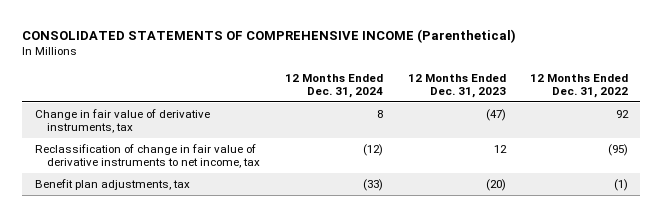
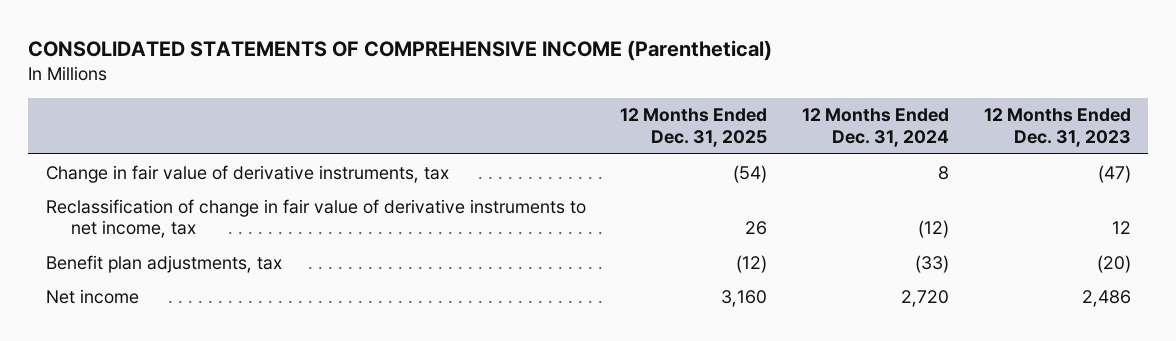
- | 12 Months Ended Dec. 31, 2024 | 12 Months Ended Dec. 31, 2023 | 12 Months Ended Dec. 31, 2022
+ | 12 Months Ended Dec. 31, 2025 | 12 Months Ended Dec. 31, 2024 | 12 Months Ended Dec. 31, 2023
+ Net income | 3,160 | 2,720 | 2,486

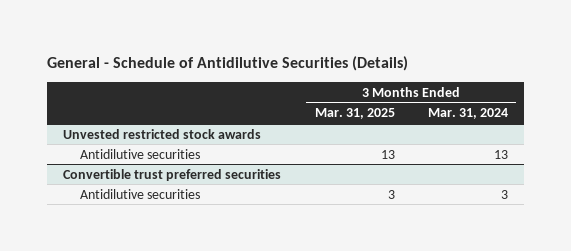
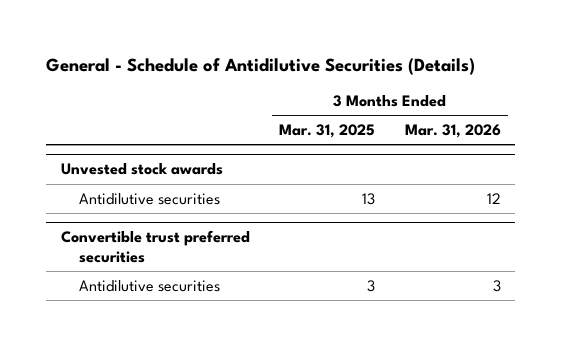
- | 3 Months Ended Mar. 31, 2025 | 3 Months Ended Mar. 31, 2024
+ | 3 Months Ended Mar. 31, 2025 | 3 Months Ended Mar. 31, 2026
- Unvested restricted stock awards
+ Unvested stock awards

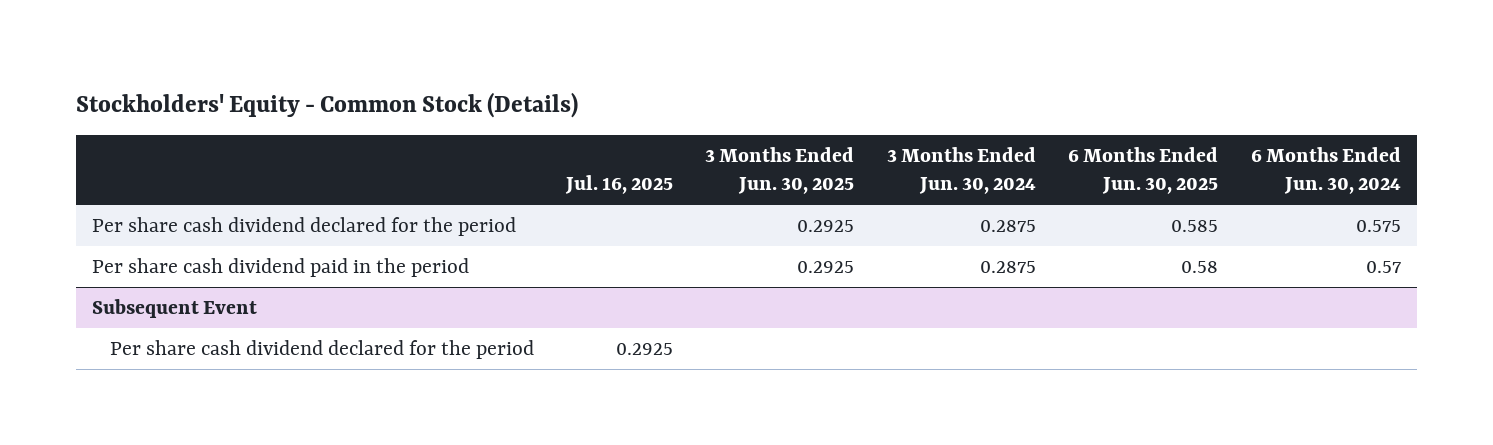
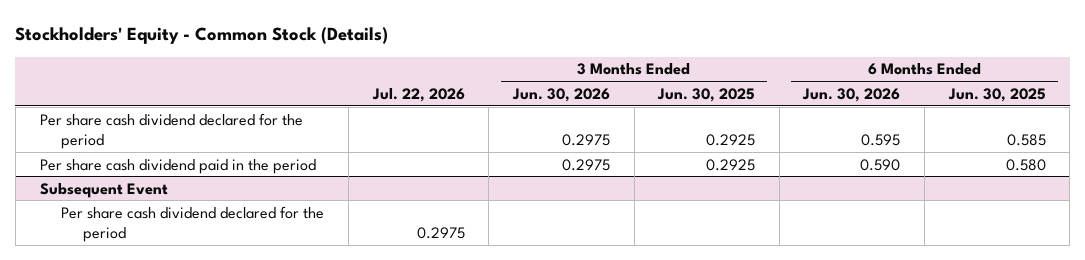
- | Jul. 16, 2025 | 3 Months Ended Jun. 30, 2025 | 3 Months Ended Jun. 30, 2024 | 6 Months Ended Jun. 30, 2025 | 6 Months Ended Jun. 30, 2024
+ | Jul. 22, 2026 | 3 Months Ended Jun. 30, 2026 | 3 Months Ended Jun. 30, 2025 | 6 Months Ended Jun. 30, 2026 | 6 Months Ended Jun. 30, 2025
- Per share cash dividend paid in the period | | 0.2925 | 0.2875 | 0.58 | 0.57
+ Per share cash dividend paid in the period | | 0.2975 | 0.2925 | 0.590 | 0.580

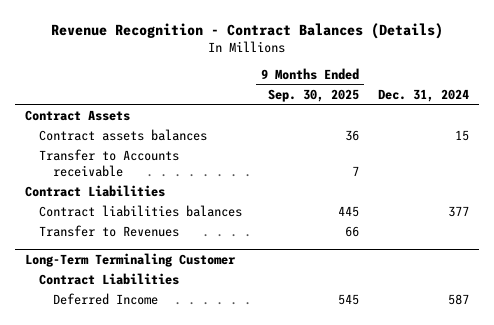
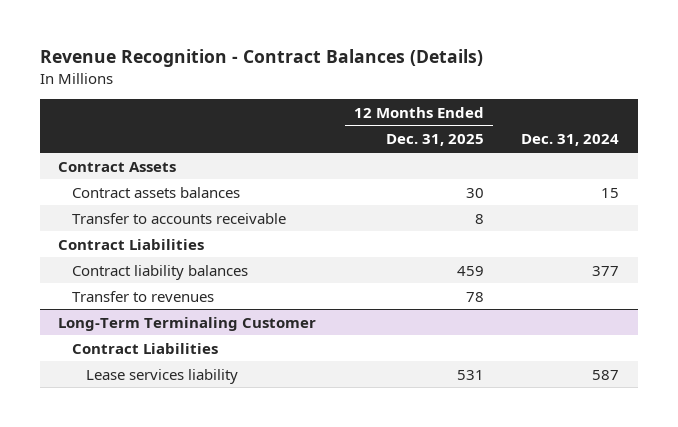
- | 9 Months Ended Sep. 30, 2025 | Dec. 31, 2024
+ | 12 Months Ended Dec. 31, 2025 | Dec. 31, 2024
- Transfer to Accounts receivable | 7 |
+ Transfer to accounts receivable | 8 |
- Contract liabilities balances | 445 | 377
- Transfer to Revenues | 66 |
+ Contract liability balances | 459 | 377
+ Transfer to revenues | 78 |
@ Long-Term Terminaling Customer
- Deferred Income | 545 | 587
+ Lease services liability | 531 | 587

